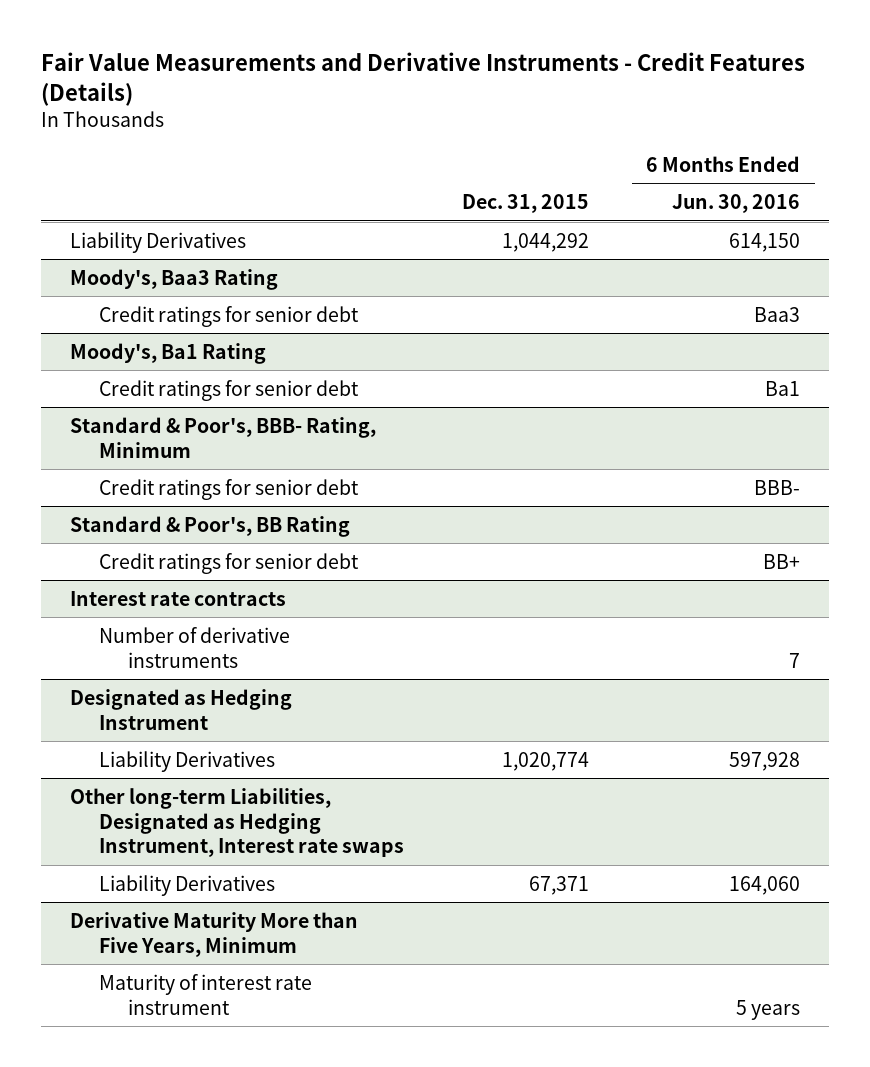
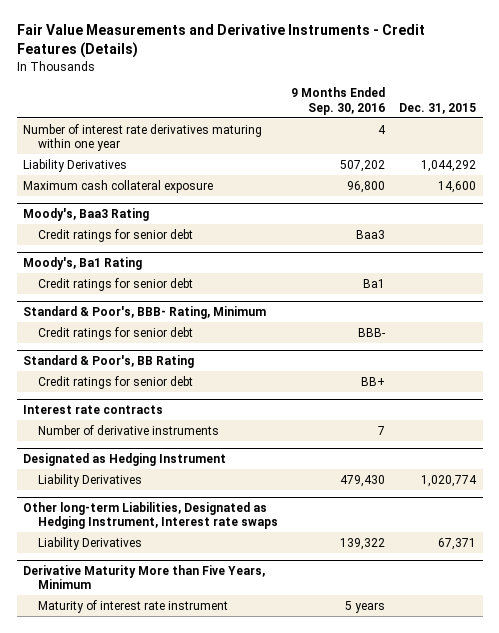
- | Dec. 31, 2015 | 6 Months Ended Jun. 30, 2016
+ | 9 Months Ended Sep. 30, 2016 | Dec. 31, 2015
+ Number of interest rate derivatives maturing within one year | 4 |
+ Maximum cash collateral exposure | 96,800 | 14,600

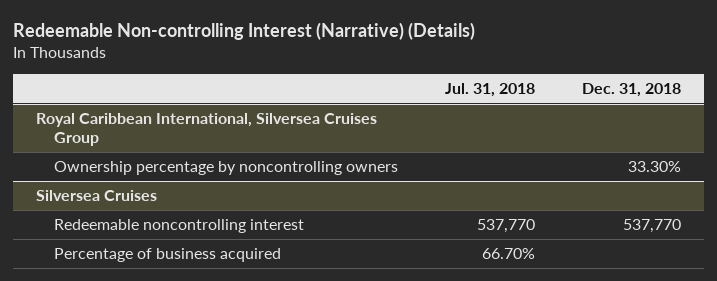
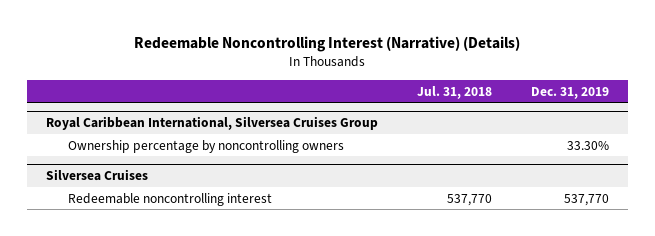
- Redeemable Non-controlling Interest (Narrative) (Details)
+ Redeemable Noncontrolling Interest (Narrative) (Details)
- | Jul. 31, 2018 | Dec. 31, 2018
+ | Jul. 31, 2018 | Dec. 31, 2019
@ Silversea Cruises
- Percentage of business acquired | 66.70% |

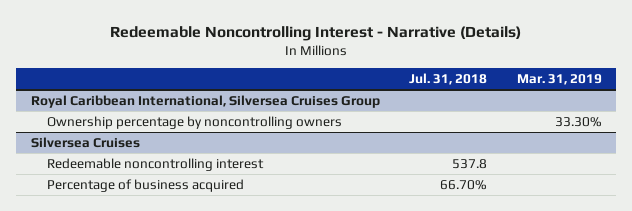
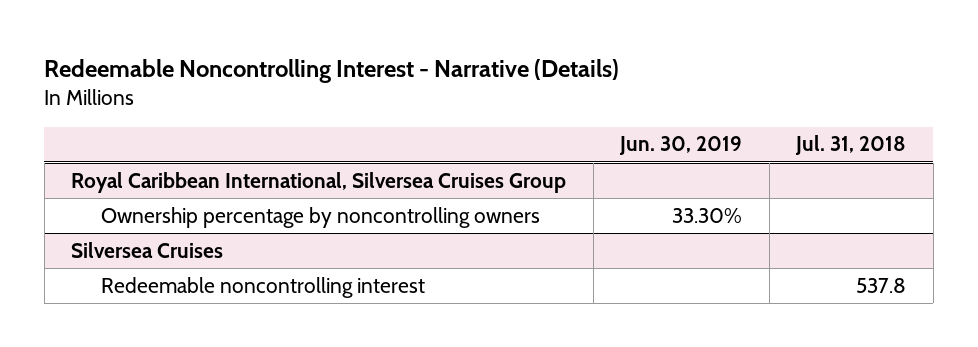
- | Jul. 31, 2018 | Mar. 31, 2019
+ | Jun. 30, 2019 | Jul. 31, 2018
@ Silversea Cruises
- Percentage of business acquired | 66.70% |

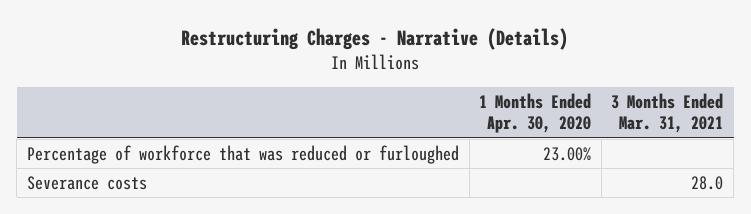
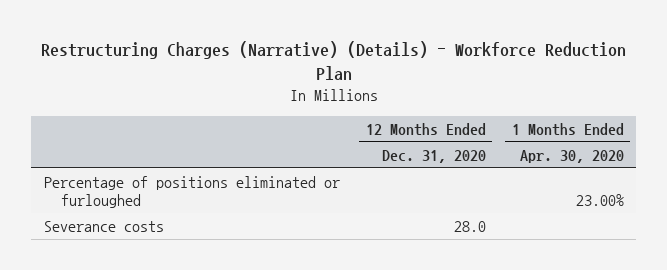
- Restructuring Charges - Narrative (Details)
+ Restructuring Charges (Narrative) (Details) - Workforce Reduction Plan
- | 1 Months Ended Apr. 30, 2020 | 3 Months Ended Mar. 31, 2021
+ | 12 Months Ended Dec. 31, 2020 | 1 Months Ended Apr. 30, 2020
- Percentage of workforce that was reduced or furloughed | 23.00% |
+ Percentage of positions eliminated or furloughed | | 23.00%

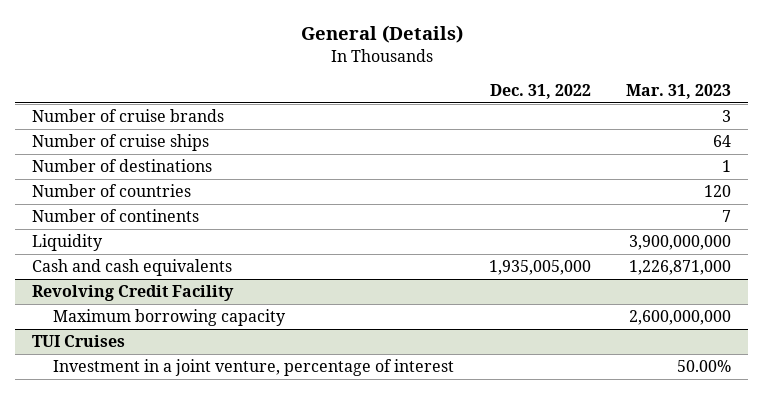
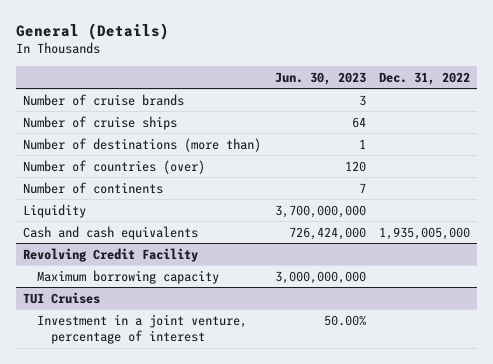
- | Dec. 31, 2022 | Mar. 31, 2023
+ | Jun. 30, 2023 | Dec. 31, 2022
- Number of destinations | | 1
- Number of countries | | 120
+ Number of destinations (more than) | 1 |
+ Number of countries (over) | 120 |

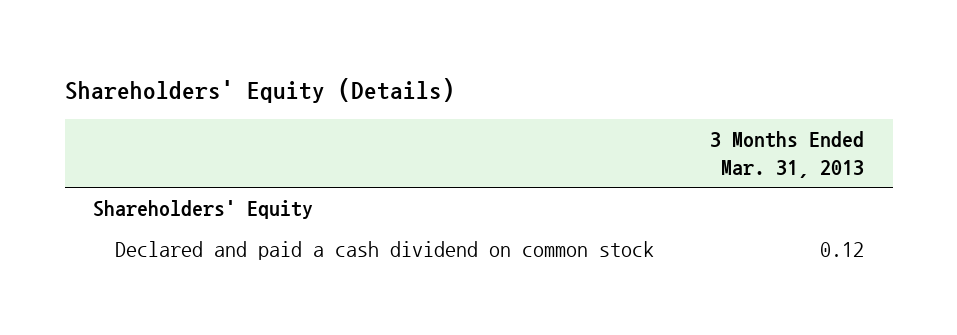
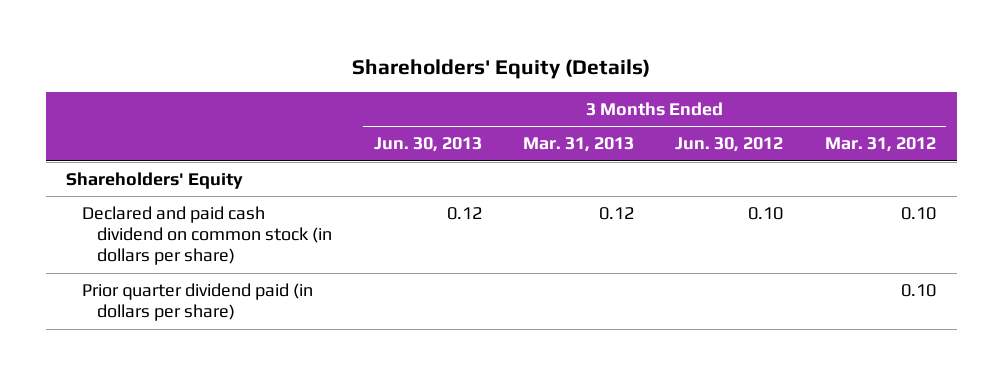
- | 3 Months Ended Mar. 31, 2013
+ | 3 Months Ended Jun. 30, 2013 | 3 Months Ended Mar. 31, 2013 | 3 Months Ended Jun. 30, 2012 | 3 Months Ended Mar. 31, 2012
- Declared and paid a cash dividend on common stock | 0.12
+ Declared and paid cash dividend on common stock (in dollars per share) | 0.12 | 0.12 | 0.10 | 0.10
+ Prior quarter dividend paid (in dollars per share) | | | | 0.10

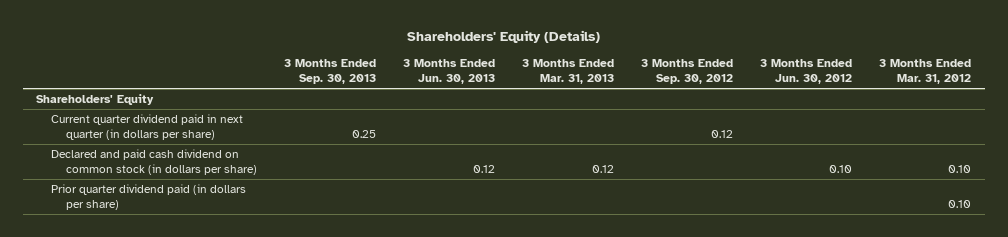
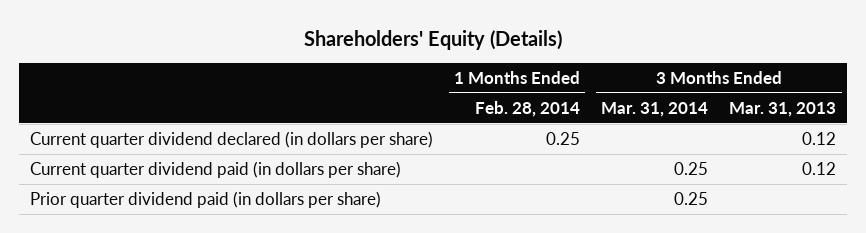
- | 3 Months Ended Sep. 30, 2013 | 3 Months Ended Jun. 30, 2013 | 3 Months Ended Mar. 31, 2013 | 3 Months Ended Sep. 30, 2012 | 3 Months Ended Jun. 30, 2012 | 3 Months Ended Mar. 31, 2012
+ | 1 Months Ended Feb. 28, 2014 | 3 Months Ended Mar. 31, 2014 | 3 Months Ended Mar. 31, 2013
- Shareholders' Equity
- Current quarter dividend paid in next quarter (in dollars per share) | 0.25 | | | 0.12 | |
- Declared and paid cash dividend on common stock (in dollars per share) | | 0.12 | 0.12 | | 0.10 | 0.10
+ Current quarter dividend declared (in dollars per share) | 0.25 | | 0.12
+ Current quarter dividend paid (in dollars per share) | | 0.25 | 0.12

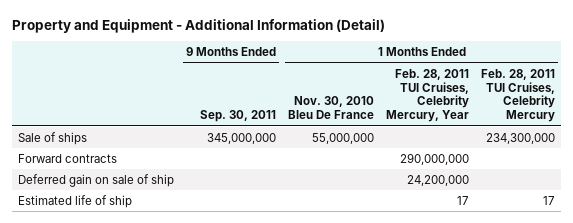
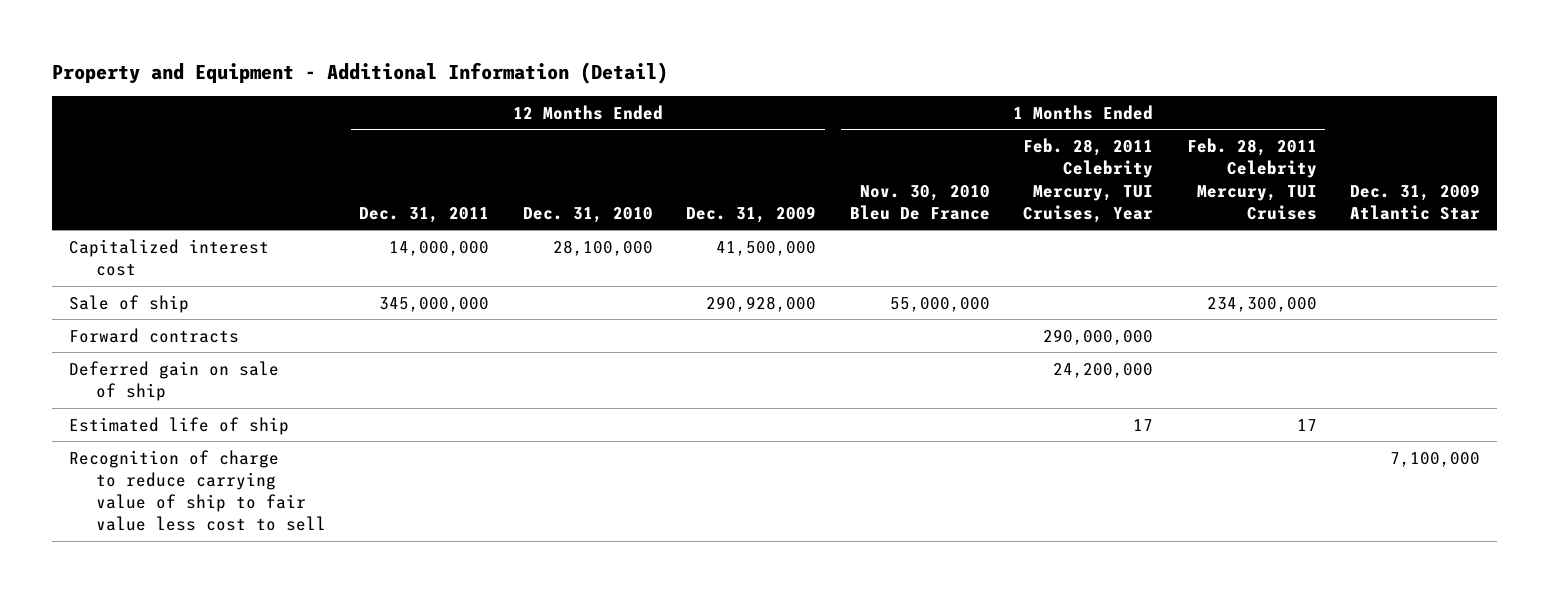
- | 9 Months Ended Sep. 30, 2011 | 1 Months Ended Nov. 30, 2010 Bleu De France | 1 Months Ended Feb. 28, 2011 TUI Cruises, Celebrity Mercury, Year | 1 Months Ended Feb. 28, 2011 TUI Cruises, Celebrity Mercury
+ | 12 Months Ended Dec. 31, 2011 | 12 Months Ended Dec. 31, 2010 | 12 Months Ended Dec. 31, 2009 | 1 Months Ended Nov. 30, 2010 Bleu De France | 1 Months Ended Feb. 28, 2011 Celebrity Mercury, TUI Cruises, Year | 1 Months Ended Feb. 28, 2011 Celebrity Mercury, TUI Cruises | Dec. 31, 2009 Atlantic Star
- Sale of ships | 345,000,000 | 55,000,000 | | 234,300,000
+ Capitalized interest cost | 14,000,000 | 28,100,000 | 41,500,000 | | | |
+ Sale of ship | 345,000,000 | | 290,928,000 | 55,000,000 | | 234,300,000 |
+ Recognition of charge to reduce carrying value of ship to fair value less cost to sell | | | | | | | 7,100,000

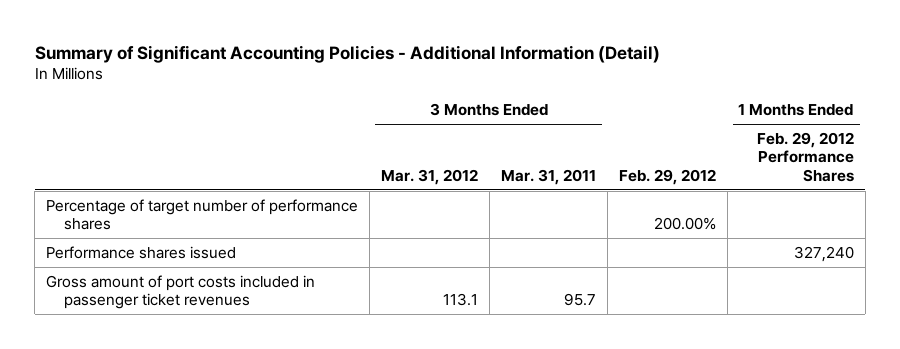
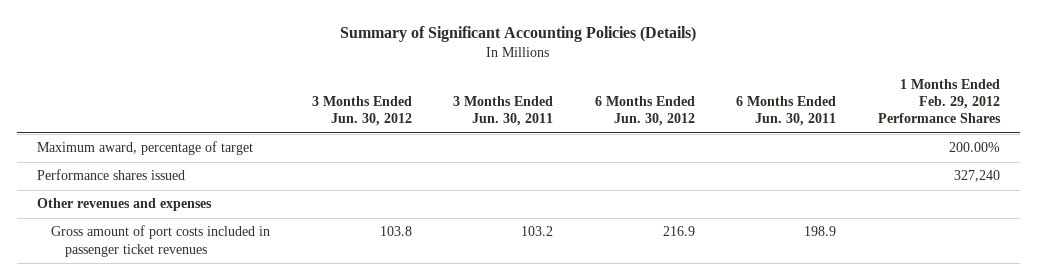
- Summary of Significant Accounting Policies - Additional Information (Detail)
+ Summary of Significant Accounting Policies (Details)
- | 3 Months Ended Mar. 31, 2012 | 3 Months Ended Mar. 31, 2011 | Feb. 29, 2012 | 1 Months Ended Feb. 29, 2012 Performance Shares
+ | 3 Months Ended Jun. 30, 2012 | 3 Months Ended Jun. 30, 2011 | 6 Months Ended Jun. 30, 2012 | 6 Months Ended Jun. 30, 2011 | 1 Months Ended Feb. 29, 2012 Performance Shares
- Percentage of target number of performance shares | | | 200.00% |
+ Maximum award, percentage of target | | | | | 200.00%
+ Other revenues and expenses

